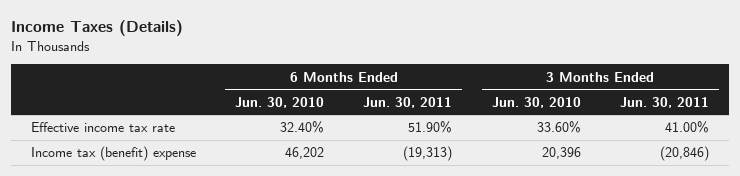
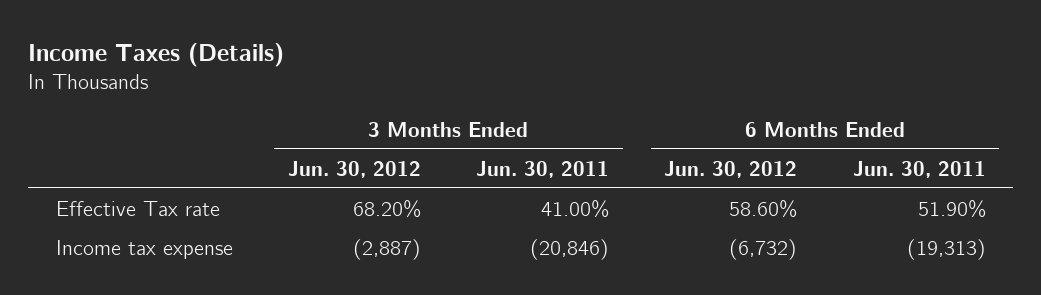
- | 6 Months Ended Jun. 30, 2010 | 6 Months Ended Jun. 30, 2011 | 3 Months Ended Jun. 30, 2010 | 3 Months Ended Jun. 30, 2011
+ | 3 Months Ended Jun. 30, 2012 | 3 Months Ended Jun. 30, 2011 | 6 Months Ended Jun. 30, 2012 | 6 Months Ended Jun. 30, 2011
- Effective income tax rate | 32.40% | 51.90% | 33.60% | 41.00%
- Income tax (benefit) expense | 46,202 | (19,313) | 20,396 | (20,846)
+ Effective Tax rate | 68.20% | 41.00% | 58.60% | 51.90%
+ Income tax expense | (2,887) | (20,846) | (6,732) | (19,313)

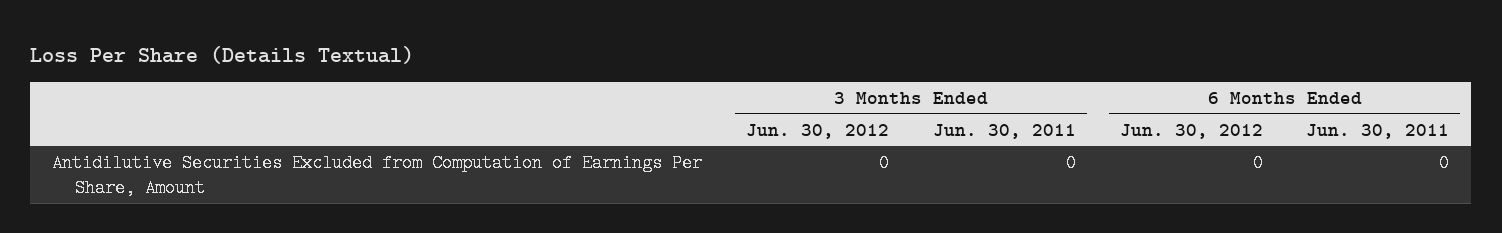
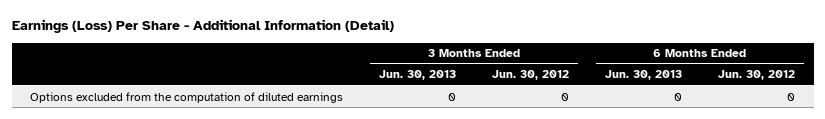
- Loss Per Share (Details Textual)
+ Earnings (Loss) Per Share - Additional Information (Detail)
- | 3 Months Ended Jun. 30, 2012 | 3 Months Ended Jun. 30, 2011 | 6 Months Ended Jun. 30, 2012 | 6 Months Ended Jun. 30, 2011
+ | 3 Months Ended Jun. 30, 2013 | 3 Months Ended Jun. 30, 2012 | 6 Months Ended Jun. 30, 2013 | 6 Months Ended Jun. 30, 2012
- Antidilutive Securities Excluded from Computation of Earnings Per Share, Amount | 0 | 0 | 0 | 0
+ Options excluded from the computation of diluted earnings | 0 | 0 | 0 | 0

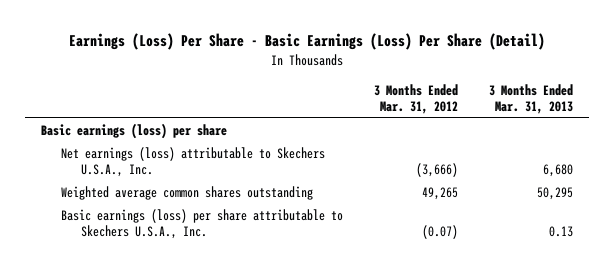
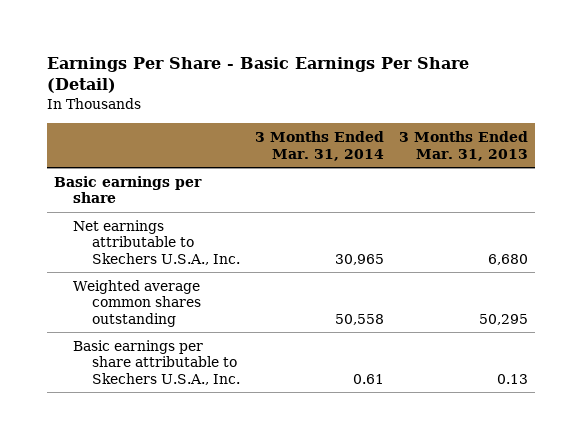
- Earnings (Loss) Per Share - Basic Earnings (Loss) Per Share (Detail)
+ Earnings Per Share - Basic Earnings Per Share (Detail)
- | 3 Months Ended Mar. 31, 2012 | 3 Months Ended Mar. 31, 2013
+ | 3 Months Ended Mar. 31, 2014 | 3 Months Ended Mar. 31, 2013
- Basic earnings (loss) per share
- Net earnings (loss) attributable to Skechers U.S.A., Inc. | (3,666) | 6,680
+ Basic earnings per share
+ Net earnings attributable to Skechers U.S.A., Inc. | 30,965 | 6,680
- Basic earnings (loss) per share attributable to Skechers U.S.A., Inc. | (0.07) | 0.13
+ Basic earnings per share attributable to Skechers U.S.A., Inc. | 0.61 | 0.13

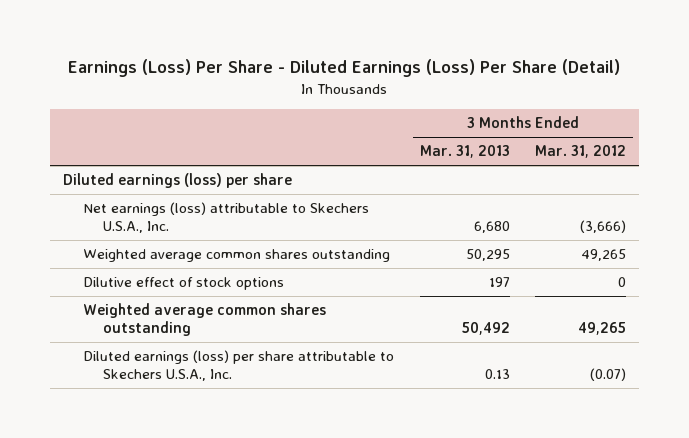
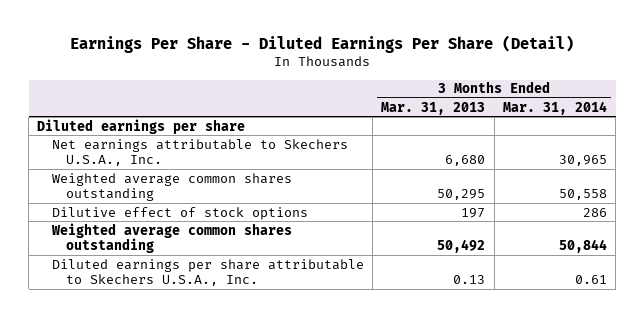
- Earnings (Loss) Per Share - Diluted Earnings (Loss) Per Share (Detail)
+ Earnings Per Share - Diluted Earnings Per Share (Detail)
- | 3 Months Ended Mar. 31, 2013 | 3 Months Ended Mar. 31, 2012
+ | 3 Months Ended Mar. 31, 2013 | 3 Months Ended Mar. 31, 2014
- Diluted earnings (loss) per share
- Net earnings (loss) attributable to Skechers U.S.A., Inc. | 6,680 | (3,666)
+ Diluted earnings per share
+ Net earnings attributable to Skechers U.S.A., Inc. | 6,680 | 30,965
- Diluted earnings (loss) per share attributable to Skechers U.S.A., Inc. | 0.13 | (0.07)
+ Diluted earnings per share attributable to Skechers U.S.A., Inc. | 0.13 | 0.61

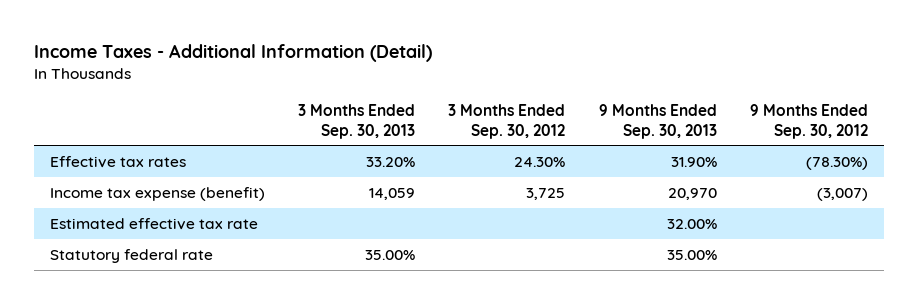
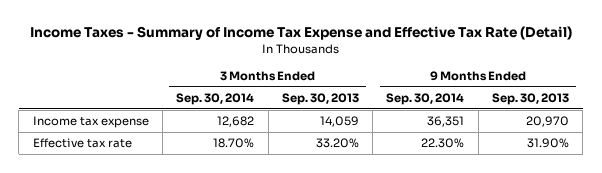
- Income Taxes - Additional Information (Detail)
+ Income Taxes - Summary of Income Tax Expense and Effective Tax Rate (Detail)
- | 3 Months Ended Sep. 30, 2013 | 3 Months Ended Sep. 30, 2012 | 9 Months Ended Sep. 30, 2013 | 9 Months Ended Sep. 30, 2012
+ | 3 Months Ended Sep. 30, 2014 | 3 Months Ended Sep. 30, 2013 | 9 Months Ended Sep. 30, 2014 | 9 Months Ended Sep. 30, 2013
- Effective tax rates | 33.20% | 24.30% | 31.90% | (78.30%)
- Income tax expense (benefit) | 14,059 | 3,725 | 20,970 | (3,007)
- Estimated effective tax rate | | | 32.00% |
- Statutory federal rate | 35.00% | | 35.00% |
+ Income tax expense | 12,682 | 14,059 | 36,351 | 20,970
+ Effective tax rate | 18.70% | 33.20% | 22.30% | 31.90%

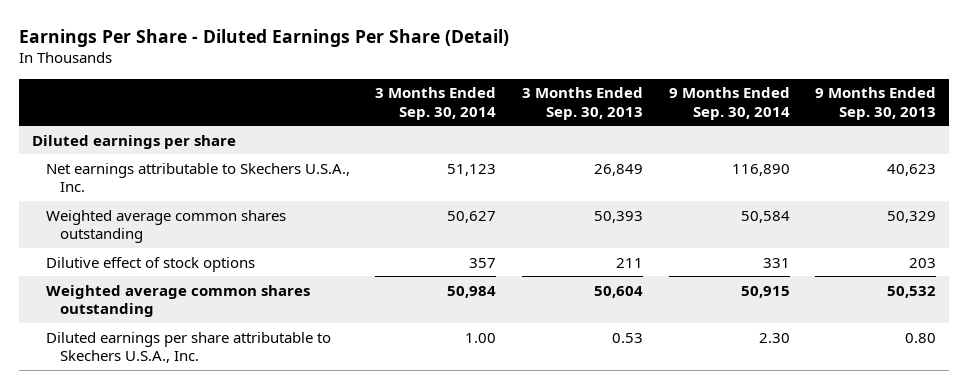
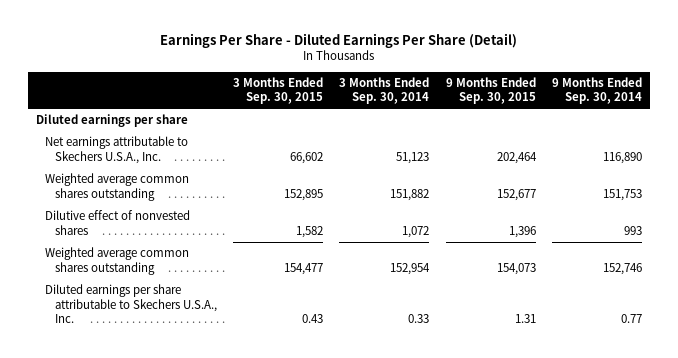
- | 3 Months Ended Sep. 30, 2014 | 3 Months Ended Sep. 30, 2013 | 9 Months Ended Sep. 30, 2014 | 9 Months Ended Sep. 30, 2013
+ | 3 Months Ended Sep. 30, 2015 | 3 Months Ended Sep. 30, 2014 | 9 Months Ended Sep. 30, 2015 | 9 Months Ended Sep. 30, 2014
- Weighted average common shares outstanding | 50,627 | 50,393 | 50,584 | 50,329
- Dilutive effect of stock options | 357 | 211 | 331 | 203
- Weighted average common shares outstanding | 50,984 | 50,604 | 50,915 | 50,532
- Diluted earnings per share attributable to Skechers U.S.A., Inc. | 1.00 | 0.53 | 2.30 | 0.80
+ Weighted average common shares outstanding | 152,895 | 151,882 | 152,677 | 151,753
+ Dilutive effect of nonvested shares | 1,582 | 1,072 | 1,396 | 993
+ Weighted average common shares outstanding | 154,477 | 152,954 | 154,073 | 152,746
+ Diluted earnings per share attributable to Skechers U.S.A., Inc. | 0.43 | 0.33 | 1.31 | 0.77

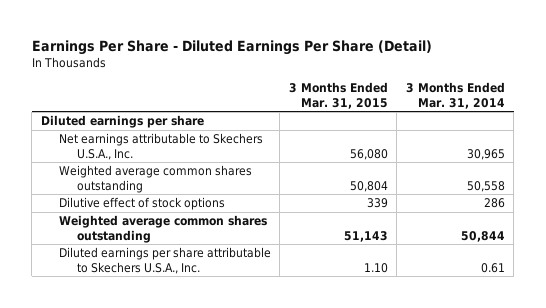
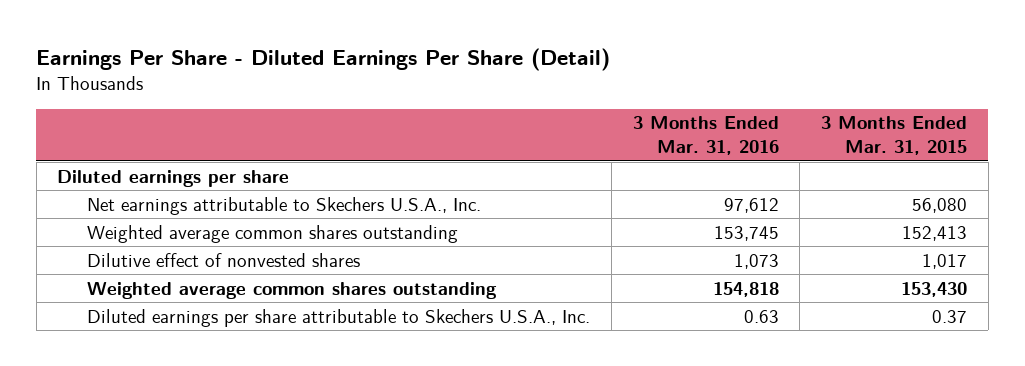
- | 3 Months Ended Mar. 31, 2015 | 3 Months Ended Mar. 31, 2014
+ | 3 Months Ended Mar. 31, 2016 | 3 Months Ended Mar. 31, 2015
- Weighted average common shares outstanding | 50,804 | 50,558
- Dilutive effect of stock options | 339 | 286
- Weighted average common shares outstanding | 51,143 | 50,844
- Diluted earnings per share attributable to Skechers U.S.A., Inc. | 1.10 | 0.61
+ Weighted average common shares outstanding | 153,745 | 152,413
+ Dilutive effect of nonvested shares | 1,073 | 1,017
+ Weighted average common shares outstanding | 154,818 | 153,430
+ Diluted earnings per share attributable to Skechers U.S.A., Inc. | 0.63 | 0.37

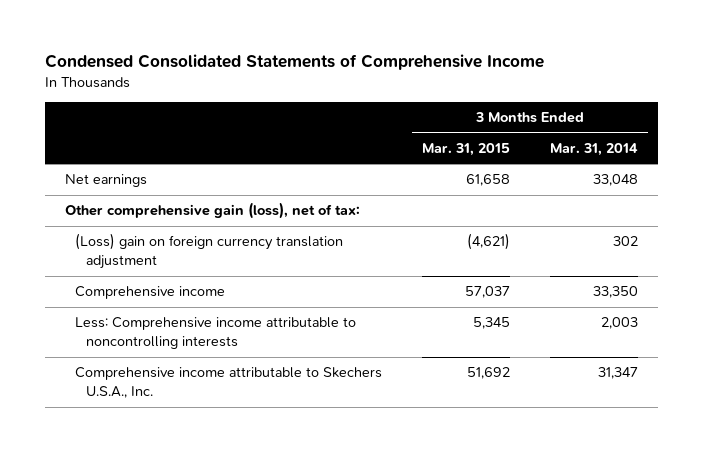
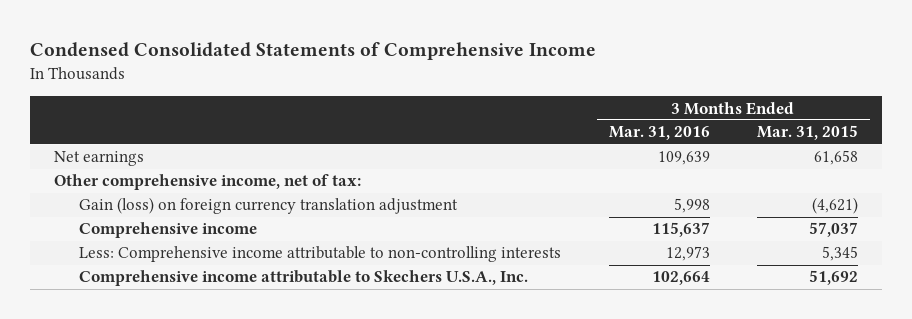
- | 3 Months Ended Mar. 31, 2015 | 3 Months Ended Mar. 31, 2014
+ | 3 Months Ended Mar. 31, 2016 | 3 Months Ended Mar. 31, 2015
- Other comprehensive gain (loss), net of tax:
- (Loss) gain on foreign currency translation adjustment | (4,621) | 302
+ Other comprehensive income, net of tax:
+ Gain (loss) on foreign currency translation adjustment | 5,998 | (4,621)
- Less: Comprehensive income attributable to noncontrolling interests | 5,345 | 2,003
+ Less: Comprehensive income attributable to non-controlling interests | 12,973 | 5,345

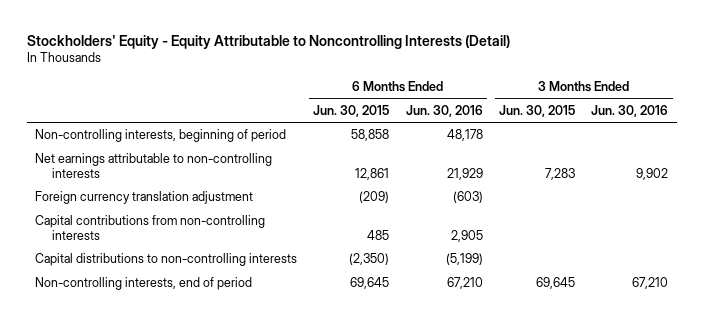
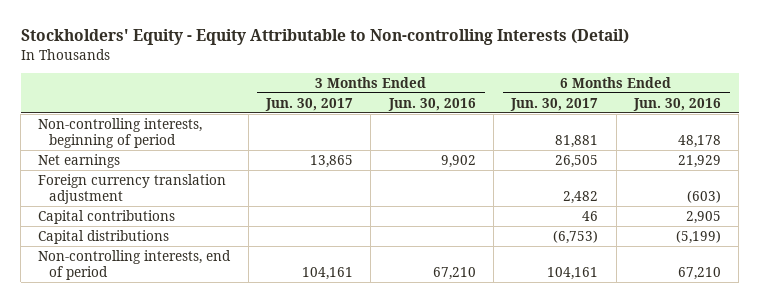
- Stockholders' Equity - Equity Attributable to Noncontrolling Interests (Detail)
+ Stockholders' Equity - Equity Attributable to Non-controlling Interests (Detail)
- | 6 Months Ended Jun. 30, 2015 | 6 Months Ended Jun. 30, 2016 | 3 Months Ended Jun. 30, 2015 | 3 Months Ended Jun. 30, 2016
+ | 3 Months Ended Jun. 30, 2017 | 3 Months Ended Jun. 30, 2016 | 6 Months Ended Jun. 30, 2017 | 6 Months Ended Jun. 30, 2016
- Net earnings attributable to non-controlling interests | 12,861 | 21,929 | 7,283 | 9,902
+ Net earnings | 13,865 | 9,902 | 26,505 | 21,929
- Capital contributions from non-controlling interests | 485 | 2,905 | |
- Capital distributions to non-controlling interests | (2,350) | (5,199) | |
+ Capital contributions | | | 46 | 2,905
+ Capital distributions | | | (6,753) | (5,199)

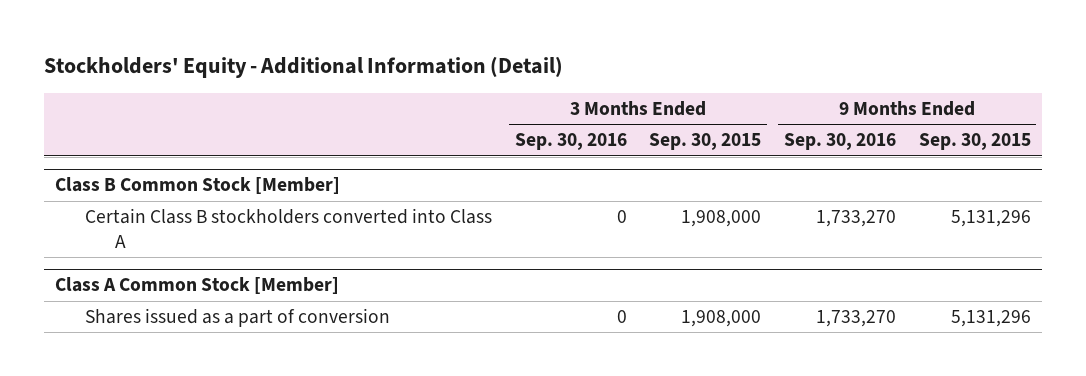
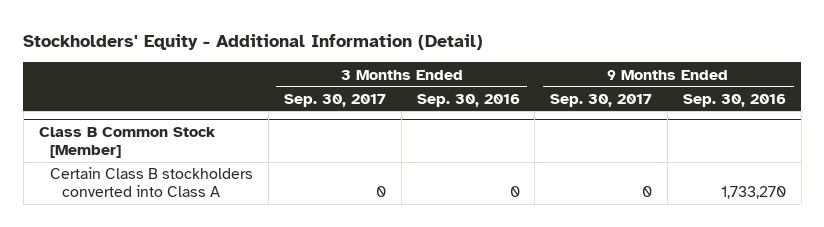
- | 3 Months Ended Sep. 30, 2016 | 3 Months Ended Sep. 30, 2015 | 9 Months Ended Sep. 30, 2016 | 9 Months Ended Sep. 30, 2015
+ | 3 Months Ended Sep. 30, 2017 | 3 Months Ended Sep. 30, 2016 | 9 Months Ended Sep. 30, 2017 | 9 Months Ended Sep. 30, 2016
- Class A Common Stock [Member]
- Shares issued as a part of conversion | 0 | 1,908,000 | 1,733,270 | 5,131,296

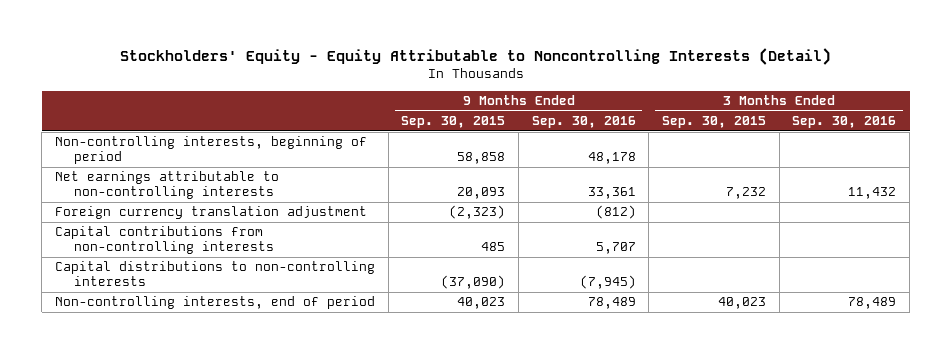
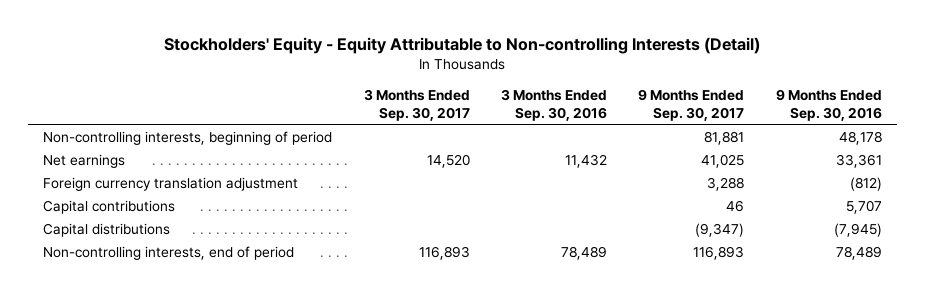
- Stockholders' Equity - Equity Attributable to Noncontrolling Interests (Detail)
+ Stockholders' Equity - Equity Attributable to Non-controlling Interests (Detail)
- | 9 Months Ended Sep. 30, 2015 | 9 Months Ended Sep. 30, 2016 | 3 Months Ended Sep. 30, 2015 | 3 Months Ended Sep. 30, 2016
+ | 3 Months Ended Sep. 30, 2017 | 3 Months Ended Sep. 30, 2016 | 9 Months Ended Sep. 30, 2017 | 9 Months Ended Sep. 30, 2016
- Net earnings attributable to non-controlling interests | 20,093 | 33,361 | 7,232 | 11,432
+ Net earnings | 14,520 | 11,432 | 41,025 | 33,361
- Capital contributions from non-controlling interests | 485 | 5,707 | |
- Capital distributions to non-controlling interests | (37,090) | (7,945) | |
+ Capital contributions | | | 46 | 5,707
+ Capital distributions | | | (9,347) | (7,945)

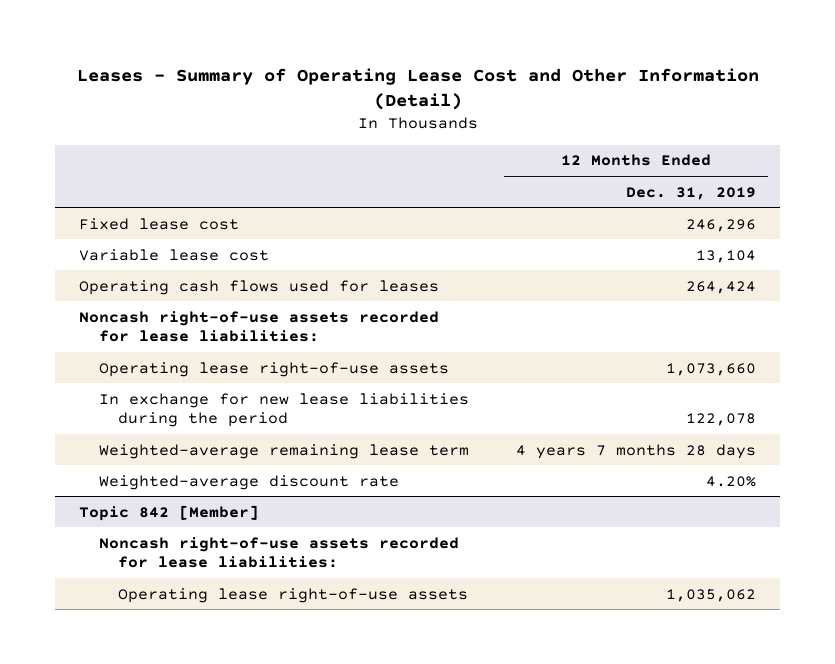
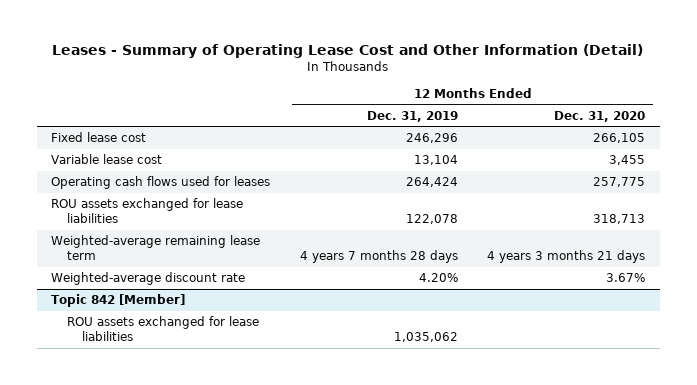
- | 12 Months Ended Dec. 31, 2019
+ | 12 Months Ended Dec. 31, 2019 | 12 Months Ended Dec. 31, 2020
- Noncash right-of-use assets recorded for lease liabilities:
- Operating lease right-of-use assets | 1,073,660
- In exchange for new lease liabilities during the period | 122,078
+ ROU assets exchanged for lease liabilities | 122,078 | 318,713
@ Topic 842 [Member]
- Noncash right-of-use assets recorded for lease liabilities:
- Operating lease right-of-use assets | 1,035,062
+ ROU assets exchanged for lease liabilities | 1,035,062 |

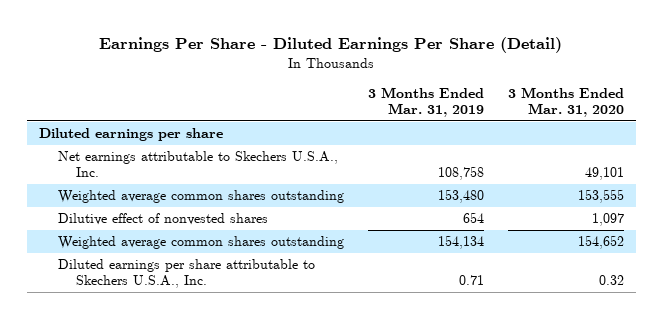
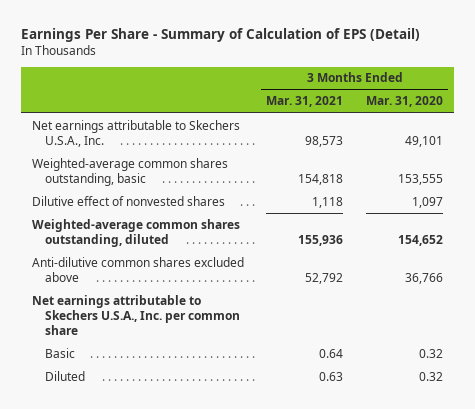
- Earnings Per Share - Diluted Earnings Per Share (Detail)
+ Earnings Per Share - Summary of Calculation of EPS (Detail)
- | 3 Months Ended Mar. 31, 2019 | 3 Months Ended Mar. 31, 2020
+ | 3 Months Ended Mar. 31, 2021 | 3 Months Ended Mar. 31, 2020
- Diluted earnings per share
- Weighted average common shares outstanding | 153,480 | 153,555
+ Weighted-average common shares outstanding, basic | 154,818 | 153,555
- Weighted average common shares outstanding | 154,134 | 154,652
- Diluted earnings per share attributable to Skechers U.S.A., Inc. | 0.71 | 0.32
+ Weighted-average common shares outstanding, diluted | 155,936 | 154,652
+ Anti-dilutive common shares excluded above | 52,792 | 36,766
+ Net earnings attributable to Skechers U.S.A., Inc. per common share
+ Basic | 0.64 | 0.32
+ Diluted | 0.63 | 0.32

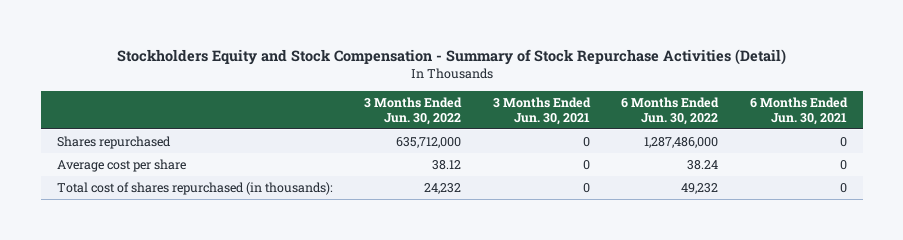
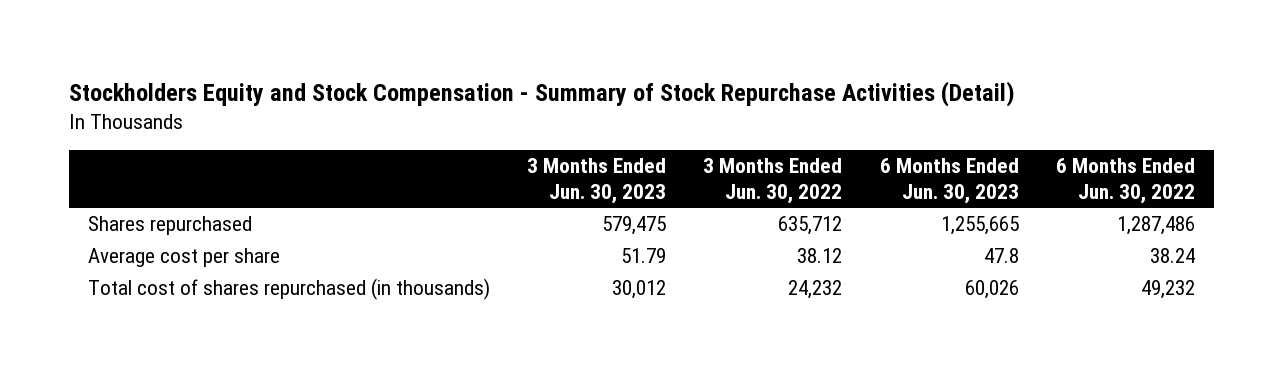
- | 3 Months Ended Jun. 30, 2022 | 3 Months Ended Jun. 30, 2021 | 6 Months Ended Jun. 30, 2022 | 6 Months Ended Jun. 30, 2021
+ | 3 Months Ended Jun. 30, 2023 | 3 Months Ended Jun. 30, 2022 | 6 Months Ended Jun. 30, 2023 | 6 Months Ended Jun. 30, 2022
- Shares repurchased | 635,712,000 | 0 | 1,287,486,000 | 0
+ Shares repurchased | 579,475 | 635,712 | 1,255,665 | 1,287,486
- Total cost of shares repurchased (in thousands): | 24,232 | 0 | 49,232 | 0
+ Total cost of shares repurchased (in thousands) | 30,012 | 24,232 | 60,026 | 49,232

